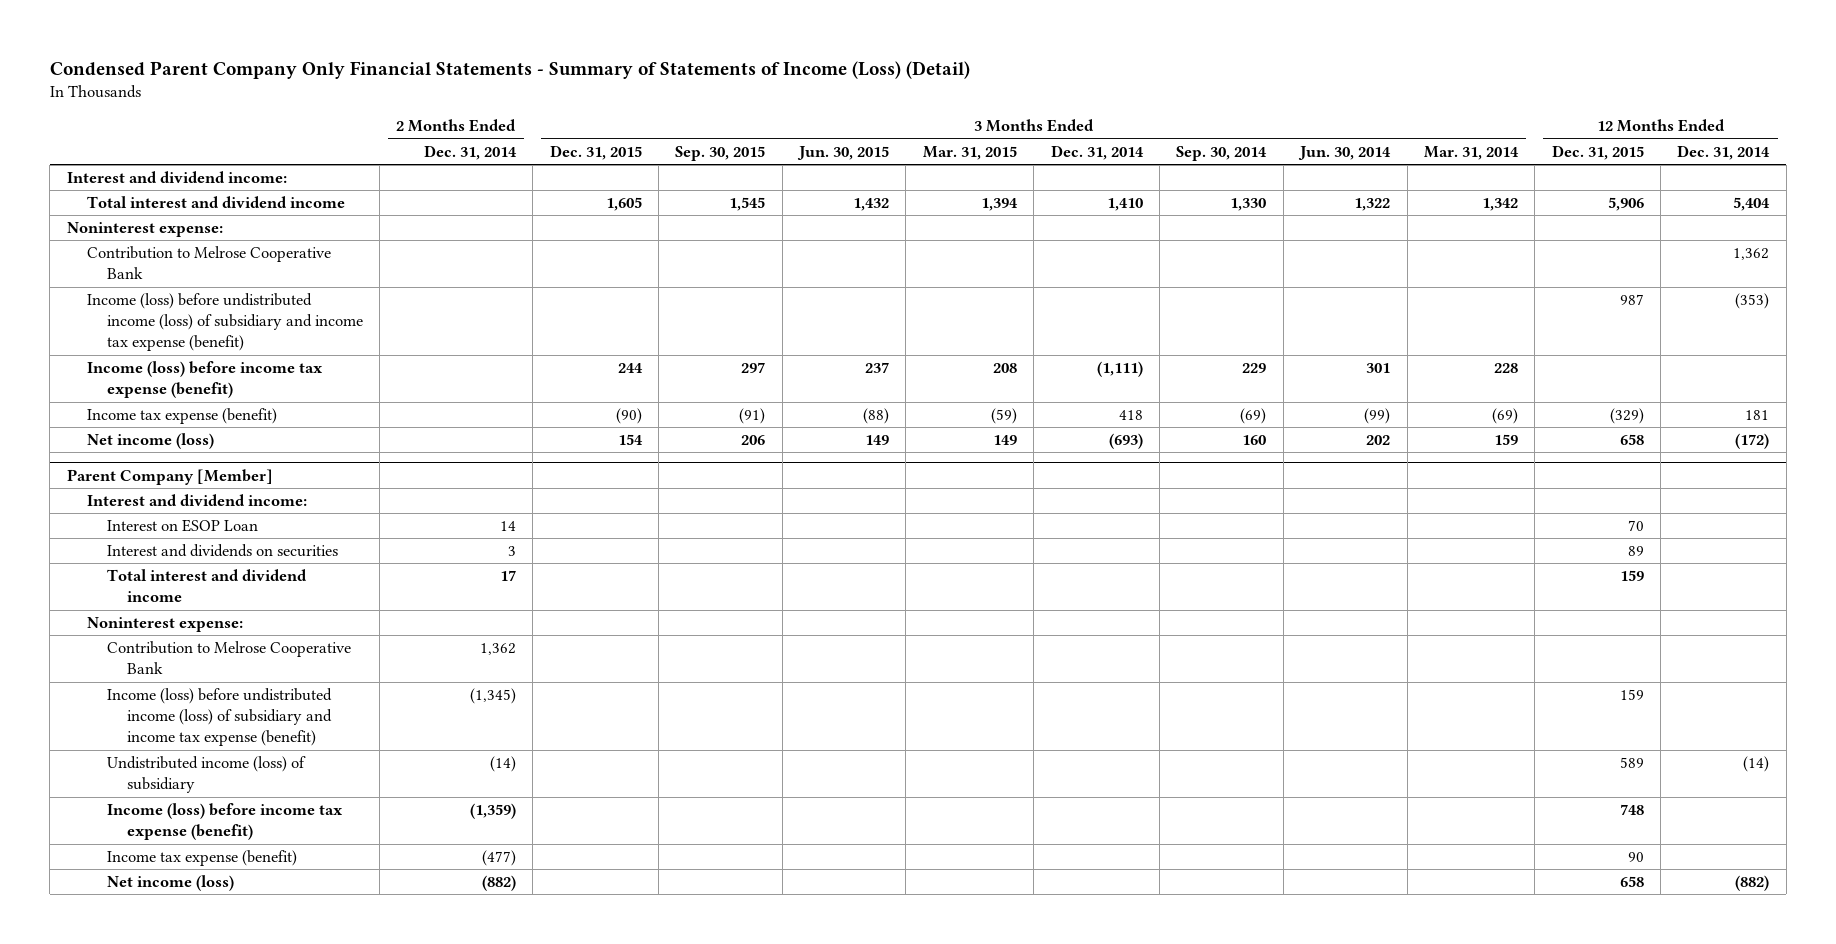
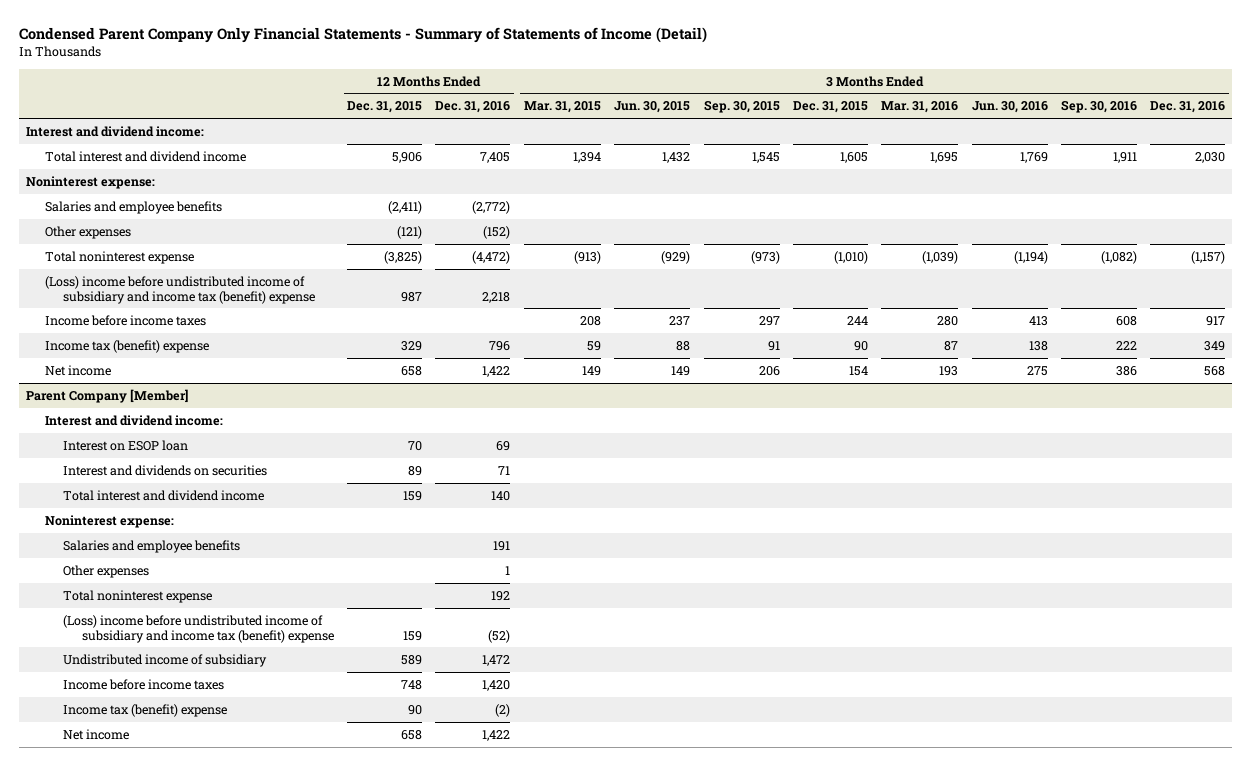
- Condensed Parent Company Only Financial Statements - Summary of Statements of Income (Loss) (Detail)
+ Condensed Parent Company Only Financial Statements - Summary of Statements of Income (Detail)
- | 2 Months Ended Dec. 31, 2014 | 3 Months Ended Dec. 31, 2015 | 3 Months Ended Sep. 30, 2015 | 3 Months Ended Jun. 30, 2015 | 3 Months Ended Mar. 31, 2015 | 3 Months Ended Dec. 31, 2014 | 3 Months Ended Sep. 30, 2014 | 3 Months Ended Jun. 30, 2014 | 3 Months Ended Mar. 31, 2014 | 12 Months Ended Dec. 31, 2015 | 12 Months Ended Dec. 31, 2014
+ | 12 Months Ended Dec. 31, 2015 | 12 Months Ended Dec. 31, 2016 | 3 Months Ended Mar. 31, 2015 | 3 Months Ended Jun. 30, 2015 | 3 Months Ended Sep. 30, 2015 | 3 Months Ended Dec. 31, 2015 | 3 Months Ended Mar. 31, 2016 | 3 Months Ended Jun. 30, 2016 | 3 Months Ended Sep. 30, 2016 | 3 Months Ended Dec. 31, 2016
- Contribution to Melrose Cooperative Bank | | | | | | | | | | | 1,362
- Income (loss) before undistributed income (loss) of subsidiary and income tax expense (benefit) | | | | | | | | | | 987 | (353)
- Income (loss) before income tax expense (benefit) | | 244 | 297 | 237 | 208 | (1,111) | 229 | 301 | 228 | |
- Income tax expense (benefit) | | (90) | (91) | (88) | (59) | 418 | (69) | (99) | (69) | (329) | 181
- Net income (loss) | | 154 | 206 | 149 | 149 | (693) | 160 | 202 | 159 | 658 | (172)
+ Salaries and employee benefits | (2,411) | (2,772) | | | | | | | |
+ Other expenses | (121) | (152) | | | | | | | |
+ Total noninterest expense | (3,825) | (4,472) | (913) | (929) | (973) | (1,010) | (1,039) | (1,194) | (1,082) | (1,157)
+ (Loss) income before undistributed income of subsidiary and income tax (benefit) expense | 987 | 2,218 | | | | | | | |
+ Income before income taxes | | | 208 | 237 | 297 | 244 | 280 | 413 | 608 | 917
+ Income tax (benefit) expense | 329 | 796 | 59 | 88 | 91 | 90 | 87 | 138 | 222 | 349
+ Net income | 658 | 1,422 | 149 | 149 | 206 | 154 | 193 | 275 | 386 | 568
@ Parent Company [Member]
- Interest on ESOP Loan | 14 | | | | | | | | | 70 |
+ Interest on ESOP loan | 70 | 69 | | | | | | | |
- Contribution to Melrose Cooperative Bank | 1,362 | | | | | | | | | |
- Income (loss) before undistributed income (loss) of subsidiary and income tax expense (benefit) | (1,345) | | | | | | | | | 159 |
- Undistributed income (loss) of subsidiary | (14) | | | | | | | | | 589 | (14)
- Income (loss) before income tax expense (benefit) | (1,359) | | | | | | | | | 748 |
- Income tax expense (benefit) | (477) | | | | | | | | | 90 |
- Net income (loss) | (882) | | | | | | | | | 658 | (882)
+ Salaries and employee benefits | | 191 | | | | | | | |
+ Other expenses | | 1 | | | | | | | |
+ Total noninterest expense | | 192 | | | | | | | |
+ (Loss) income before undistributed income of subsidiary and income tax (benefit) expense | 159 | (52) | | | | | | | |
+ Undistributed income of subsidiary | 589 | 1,472 | | | | | | | |
+ Income before income taxes | 748 | 1,420 | | | | | | | |
+ Income tax (benefit) expense | 90 | (2) | | | | | | | |
+ Net income | 658 | 1,422 | | | | | | | |

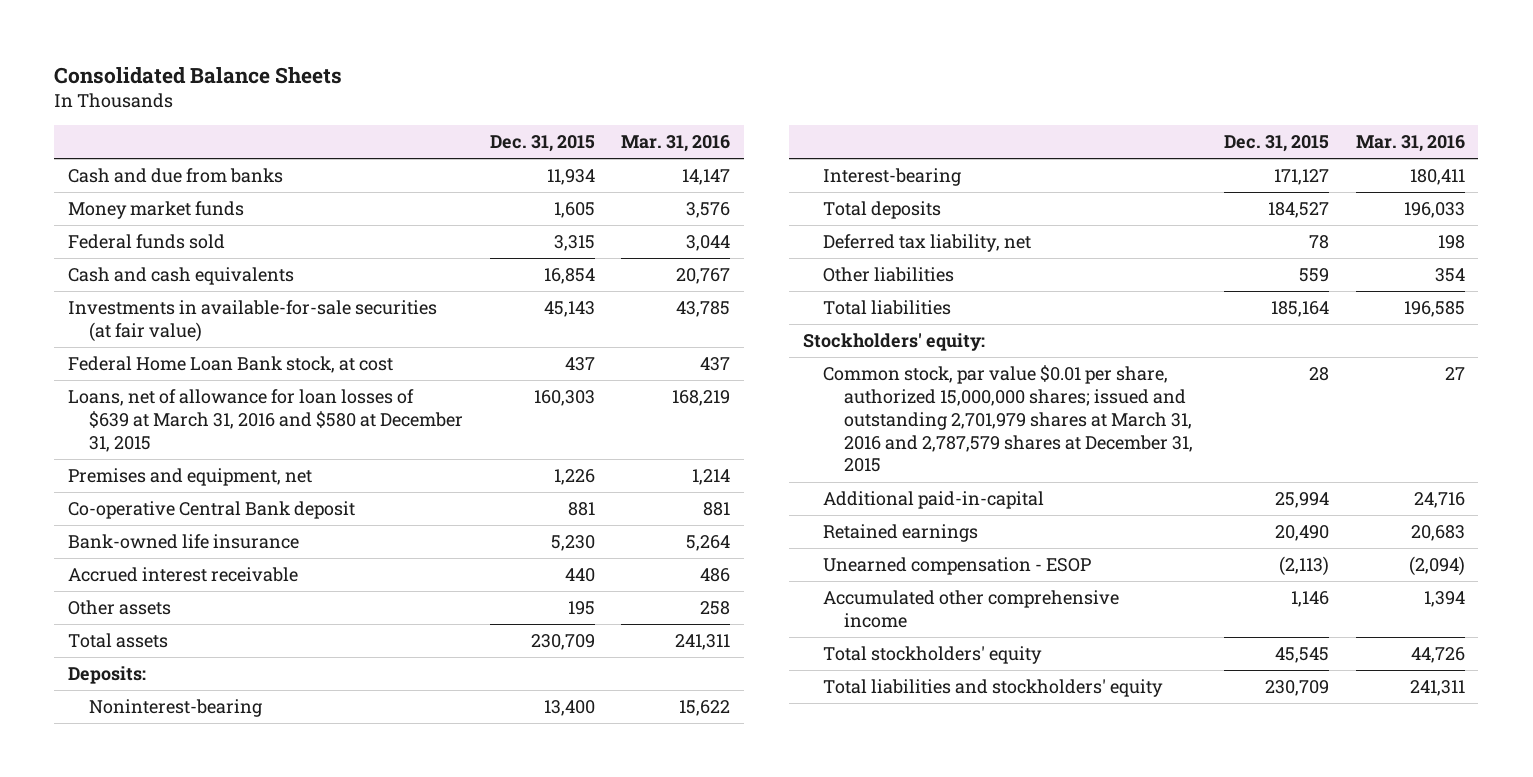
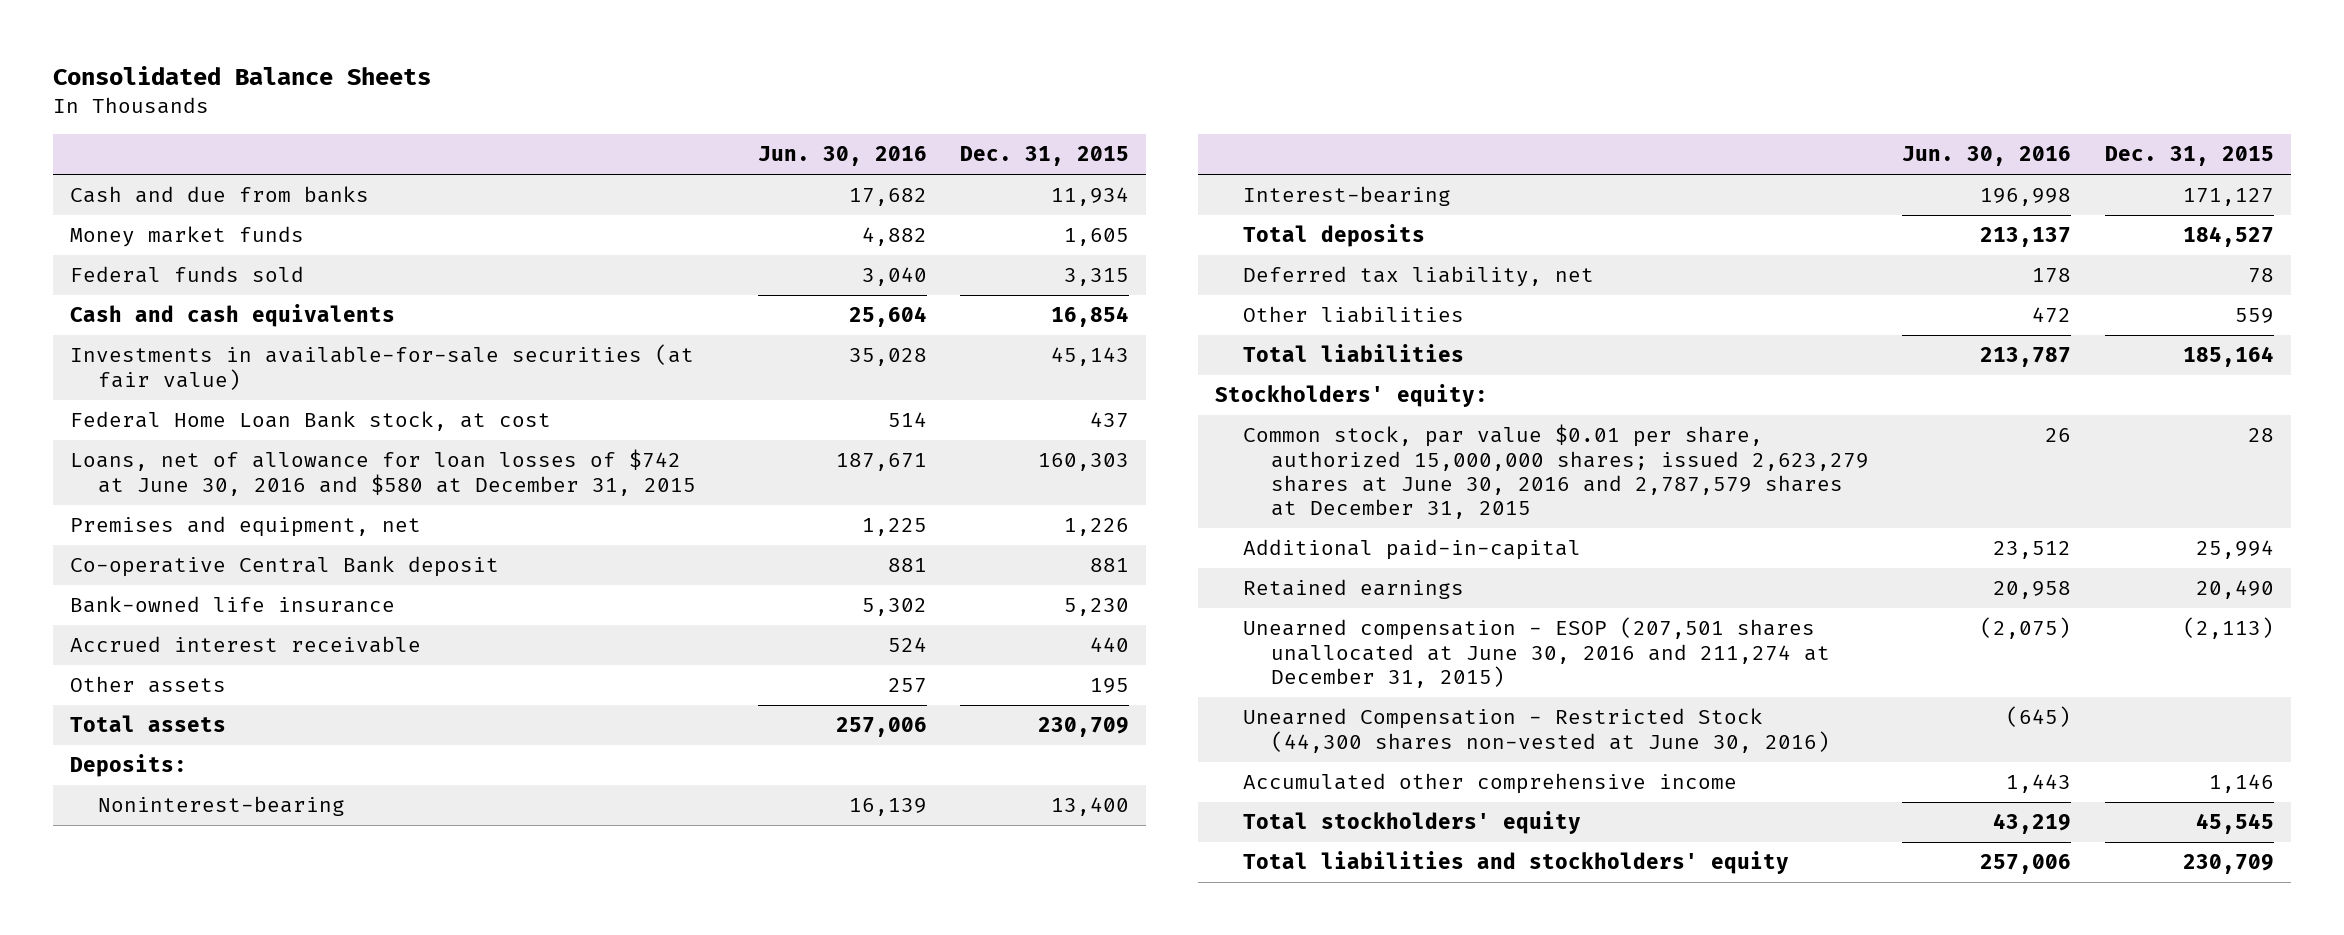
- | Dec. 31, 2015 | Mar. 31, 2016
+ | Jun. 30, 2016 | Dec. 31, 2015
- Loans, net of allowance for loan losses of $639 at March 31, 2016 and $580 at December 31, 2015 | 160,303 | 168,219
+ Loans, net of allowance for loan losses of $742 at June 30, 2016 and $580 at December 31, 2015 | 187,671 | 160,303
- Common stock, par value $0.01 per share, authorized 15,000,000 shares; issued and outstanding 2,701,979 shares at March 31, 2016 and 2,787,579 shares at December 31, 2015 | 28 | 27
+ Common stock, par value $0.01 per share, authorized 15,000,000 shares; issued 2,623,279 shares at June 30, 2016 and 2,787,579 shares at December 31, 2015 | 26 | 28
- Unearned compensation - ESOP | (2,113) | (2,094)
+ Unearned compensation - ESOP (207,501 shares unallocated at June 30, 2016 and 211,274 at December 31, 2015) | (2,075) | (2,113)
+ Unearned Compensation - Restricted Stock (44,300 shares non-vested at June 30, 2016) | (645) |

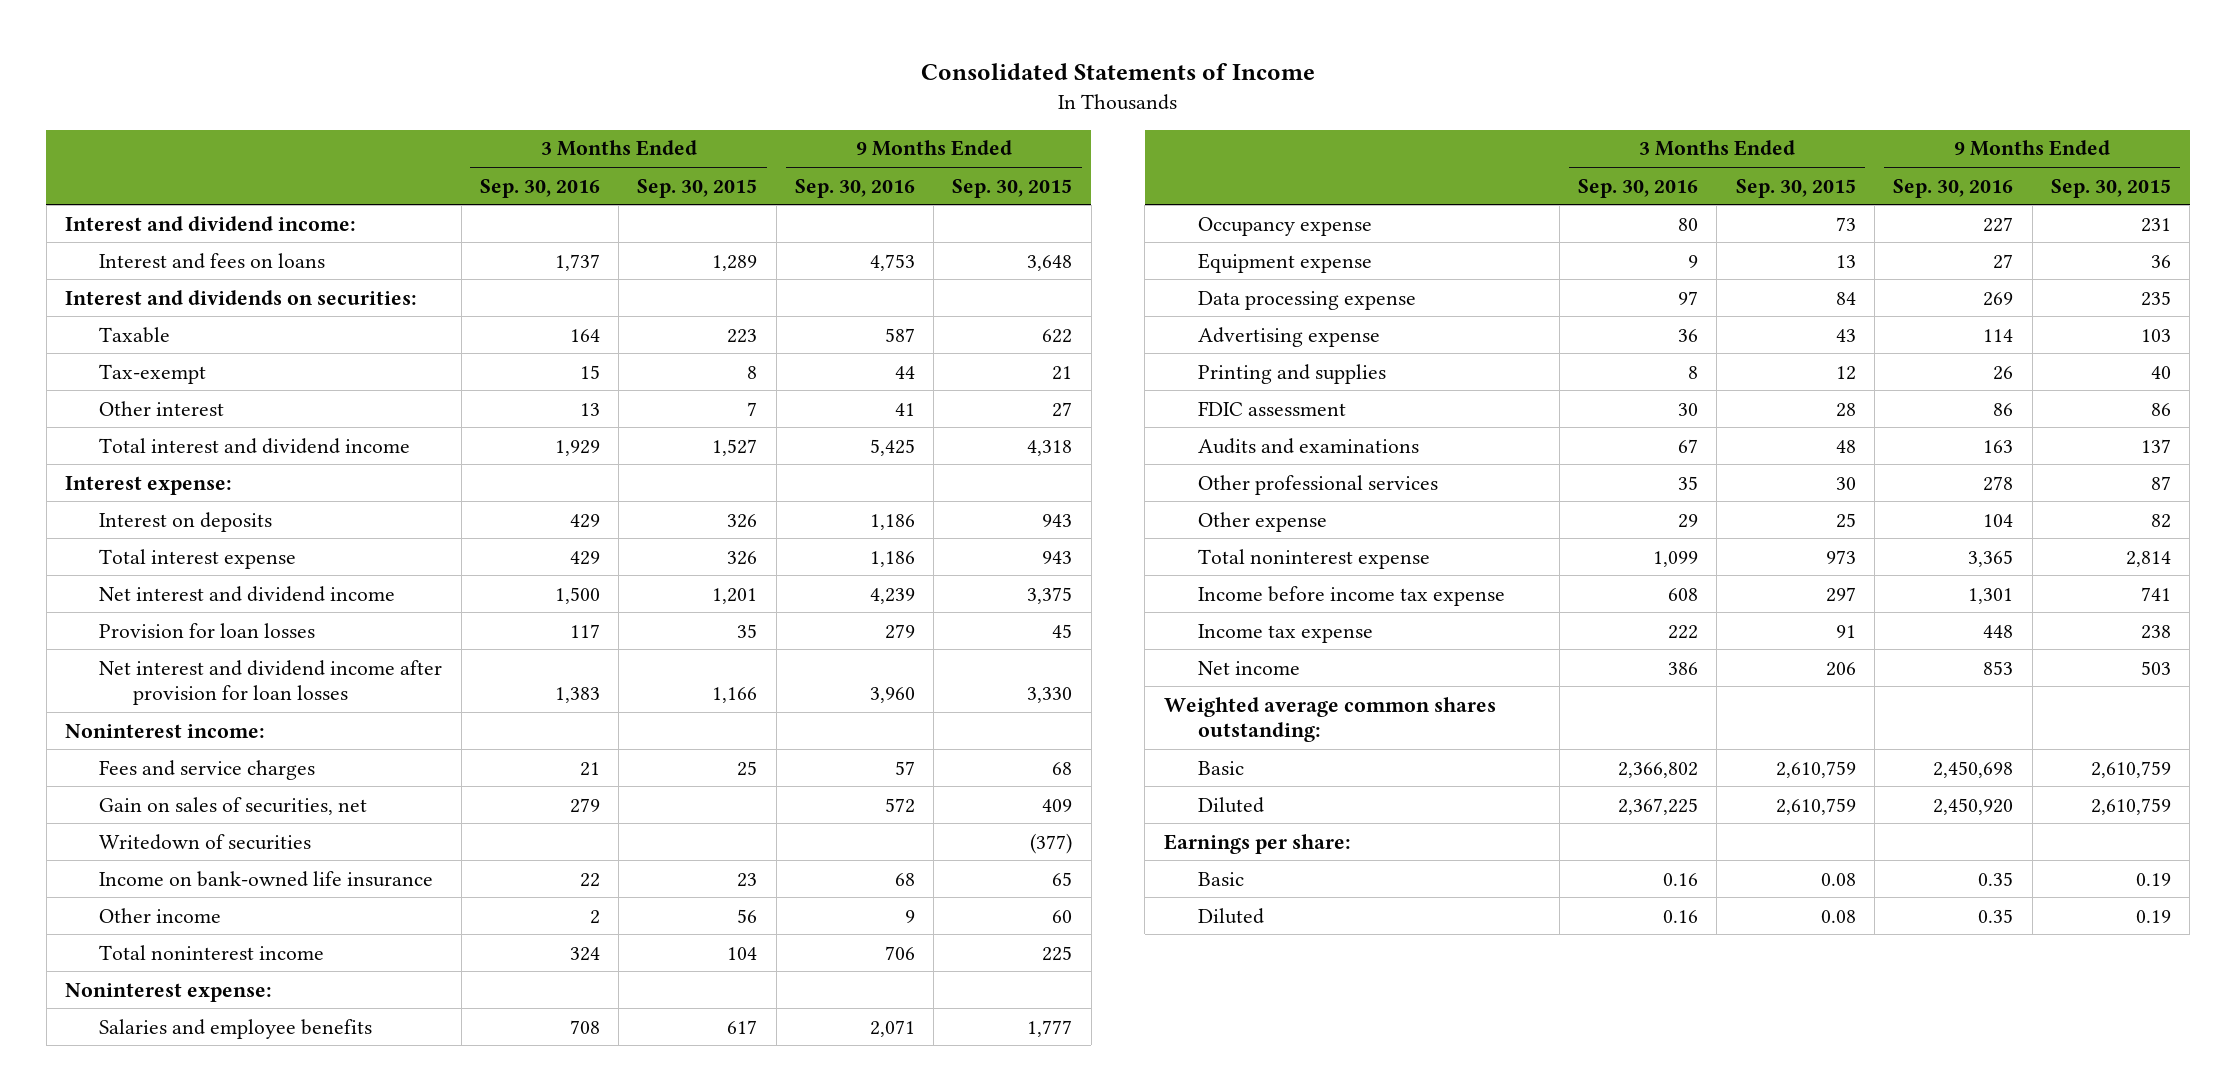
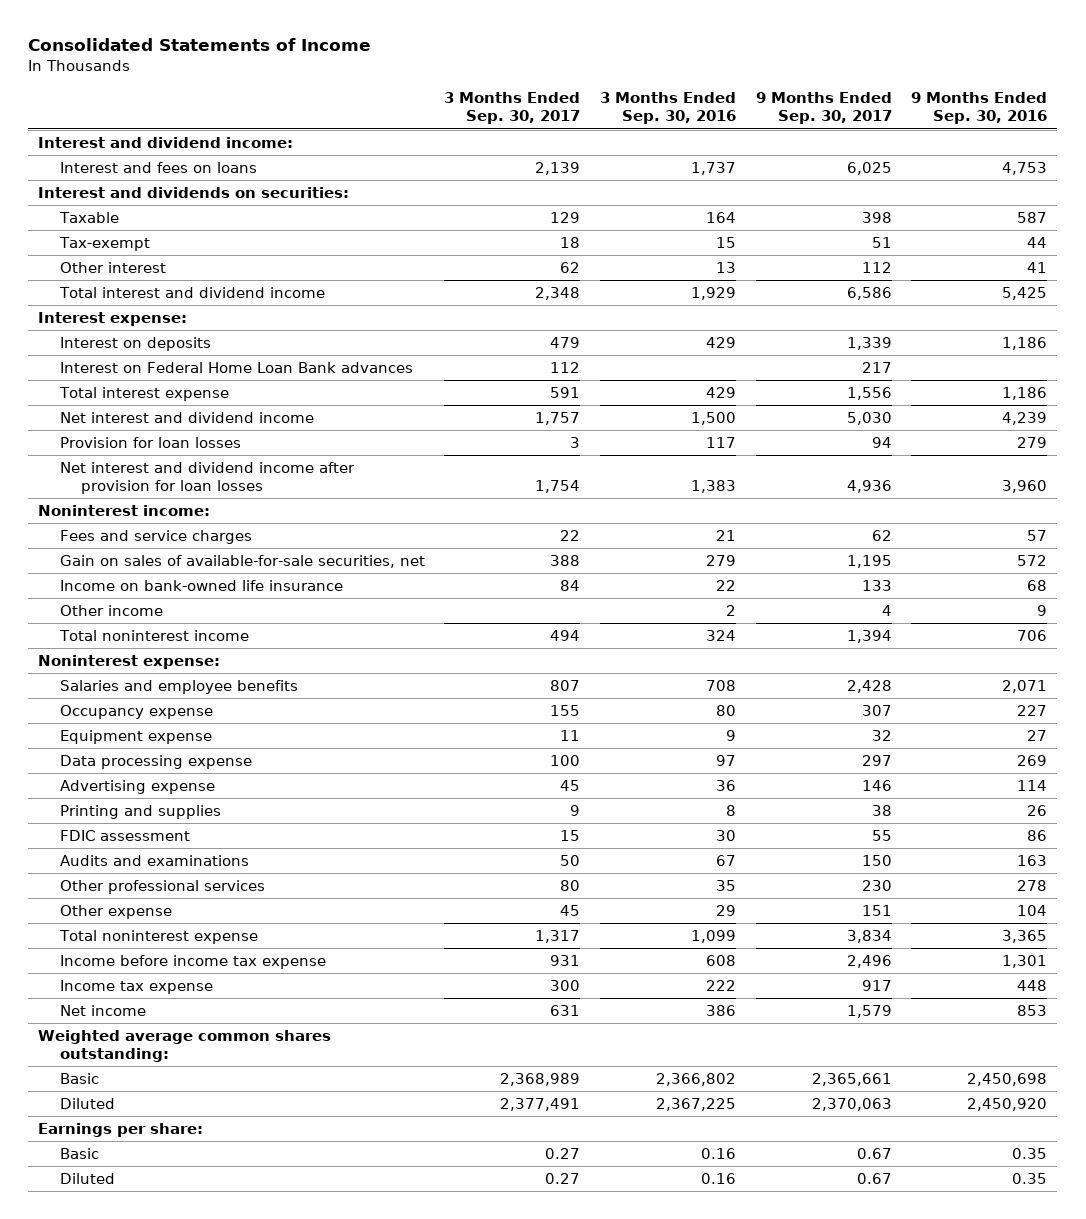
- | 3 Months Ended Sep. 30, 2016 | 3 Months Ended Sep. 30, 2015 | 9 Months Ended Sep. 30, 2016 | 9 Months Ended Sep. 30, 2015
+ | 3 Months Ended Sep. 30, 2017 | 3 Months Ended Sep. 30, 2016 | 9 Months Ended Sep. 30, 2017 | 9 Months Ended Sep. 30, 2016
+ Interest on Federal Home Loan Bank advances | 112 | | 217 |
- Gain on sales of securities, net | 279 | | 572 | 409
- Writedown of securities | | | | (377)
+ Gain on sales of available-for-sale securities, net | 388 | 279 | 1,195 | 572

